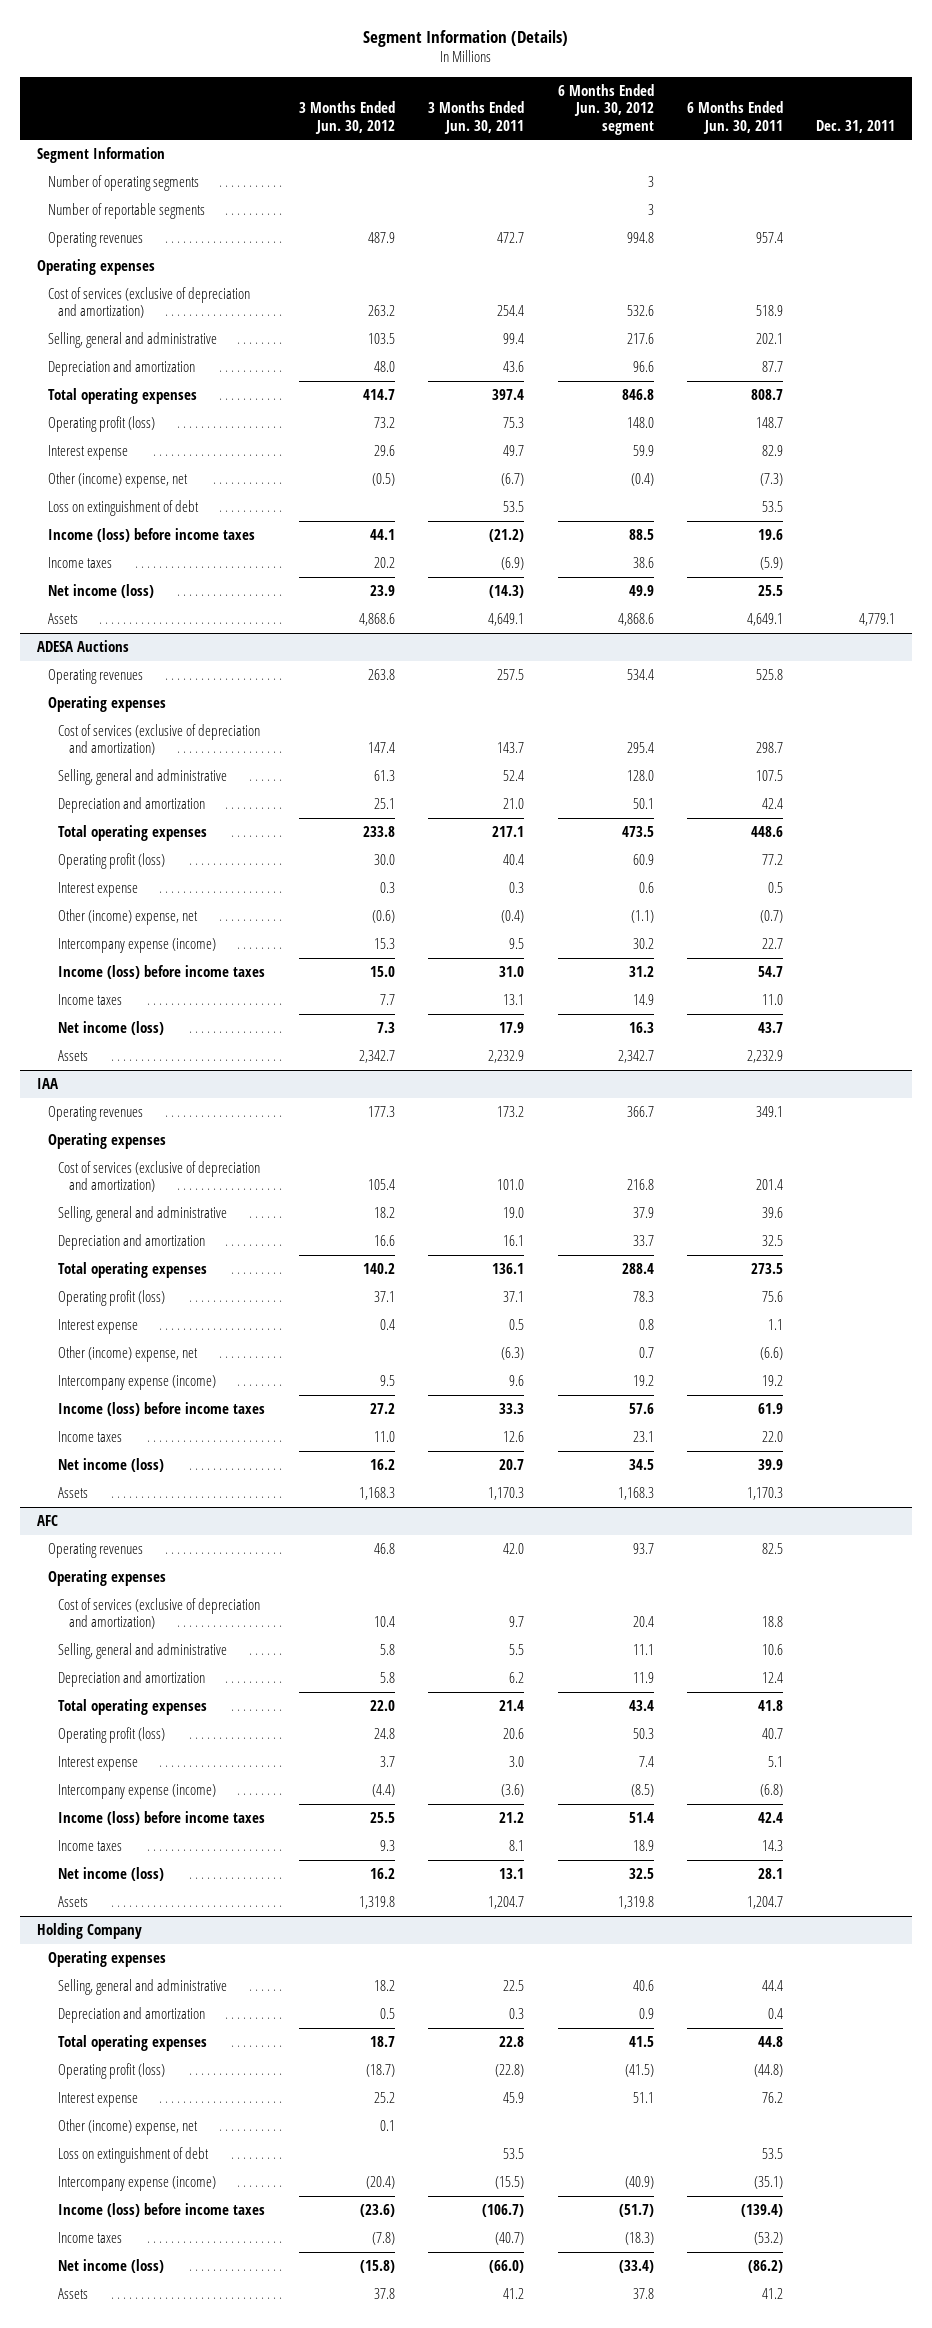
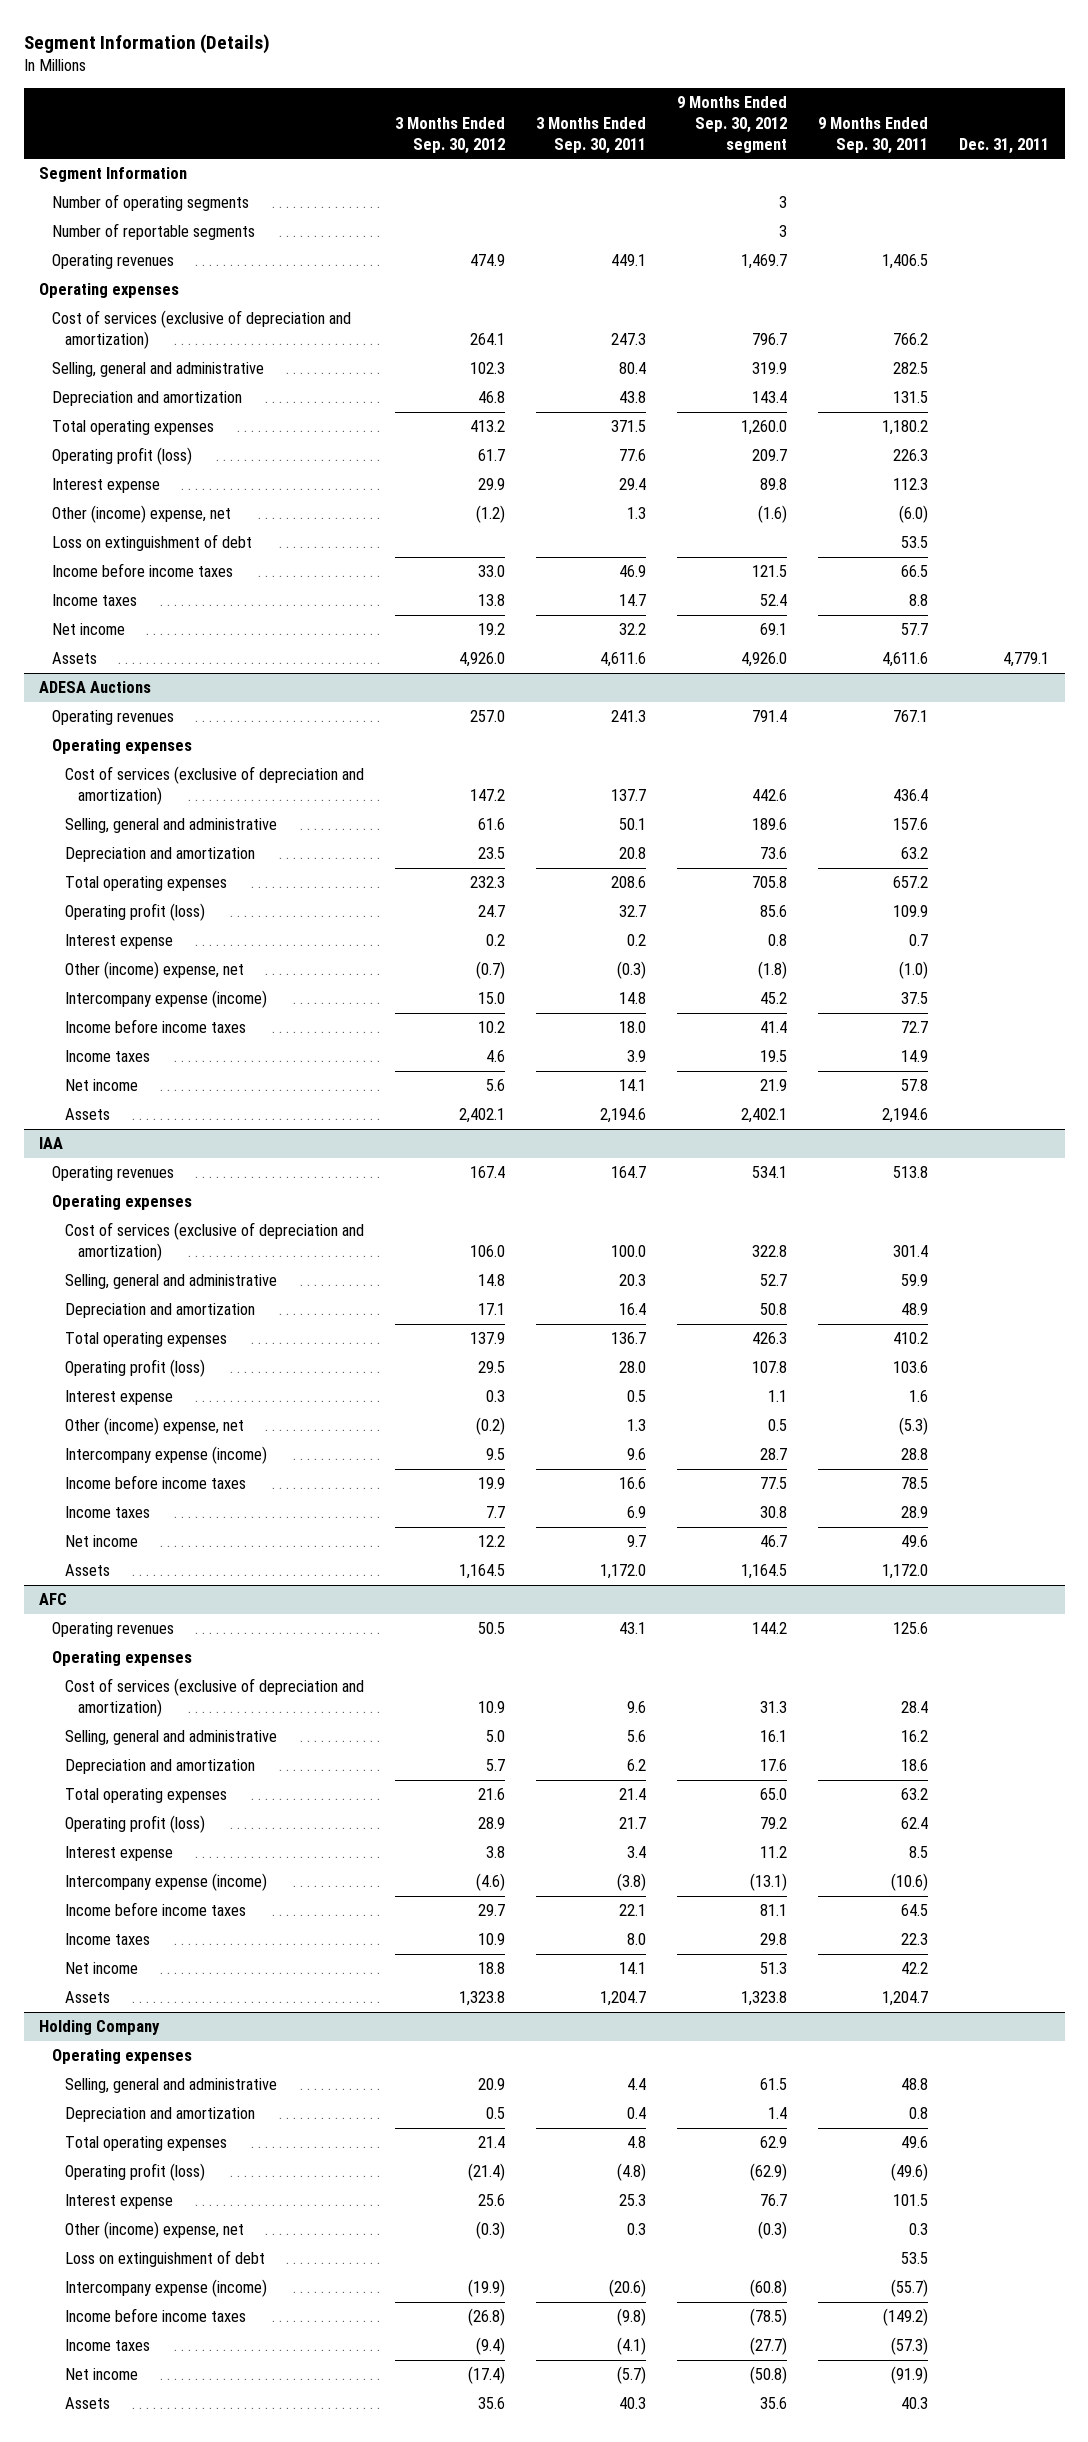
- | 3 Months Ended Jun. 30, 2012 | 3 Months Ended Jun. 30, 2011 | 6 Months Ended Jun. 30, 2012 segment | 6 Months Ended Jun. 30, 2011 | Dec. 31, 2011
+ | 3 Months Ended Sep. 30, 2012 | 3 Months Ended Sep. 30, 2011 | 9 Months Ended Sep. 30, 2012 segment | 9 Months Ended Sep. 30, 2011 | Dec. 31, 2011
- Income (loss) before income taxes | 44.1 | (21.2) | 88.5 | 19.6 |
+ Income before income taxes | 33.0 | 46.9 | 121.5 | 66.5 |
- Net income (loss) | 23.9 | (14.3) | 49.9 | 25.5 |
+ Net income | 19.2 | 32.2 | 69.1 | 57.7 |
@ ADESA Auctions
- Income (loss) before income taxes | 15.0 | 31.0 | 31.2 | 54.7 |
+ Income before income taxes | 10.2 | 18.0 | 41.4 | 72.7 |
- Net income (loss) | 7.3 | 17.9 | 16.3 | 43.7 |
+ Net income | 5.6 | 14.1 | 21.9 | 57.8 |
@ IAA
- Income (loss) before income taxes | 27.2 | 33.3 | 57.6 | 61.9 |
+ Income before income taxes | 19.9 | 16.6 | 77.5 | 78.5 |
- Net income (loss) | 16.2 | 20.7 | 34.5 | 39.9 |
+ Net income | 12.2 | 9.7 | 46.7 | 49.6 |
@ AFC
- Income (loss) before income taxes | 25.5 | 21.2 | 51.4 | 42.4 |
+ Income before income taxes | 29.7 | 22.1 | 81.1 | 64.5 |
- Net income (loss) | 16.2 | 13.1 | 32.5 | 28.1 |
+ Net income | 18.8 | 14.1 | 51.3 | 42.2 |
@ Holding Company
- Income (loss) before income taxes | (23.6) | (106.7) | (51.7) | (139.4) |
+ Income before income taxes | (26.8) | (9.8) | (78.5) | (149.2) |
- Net income (loss) | (15.8) | (66.0) | (33.4) | (86.2) |
+ Net income | (17.4) | (5.7) | (50.8) | (91.9) |

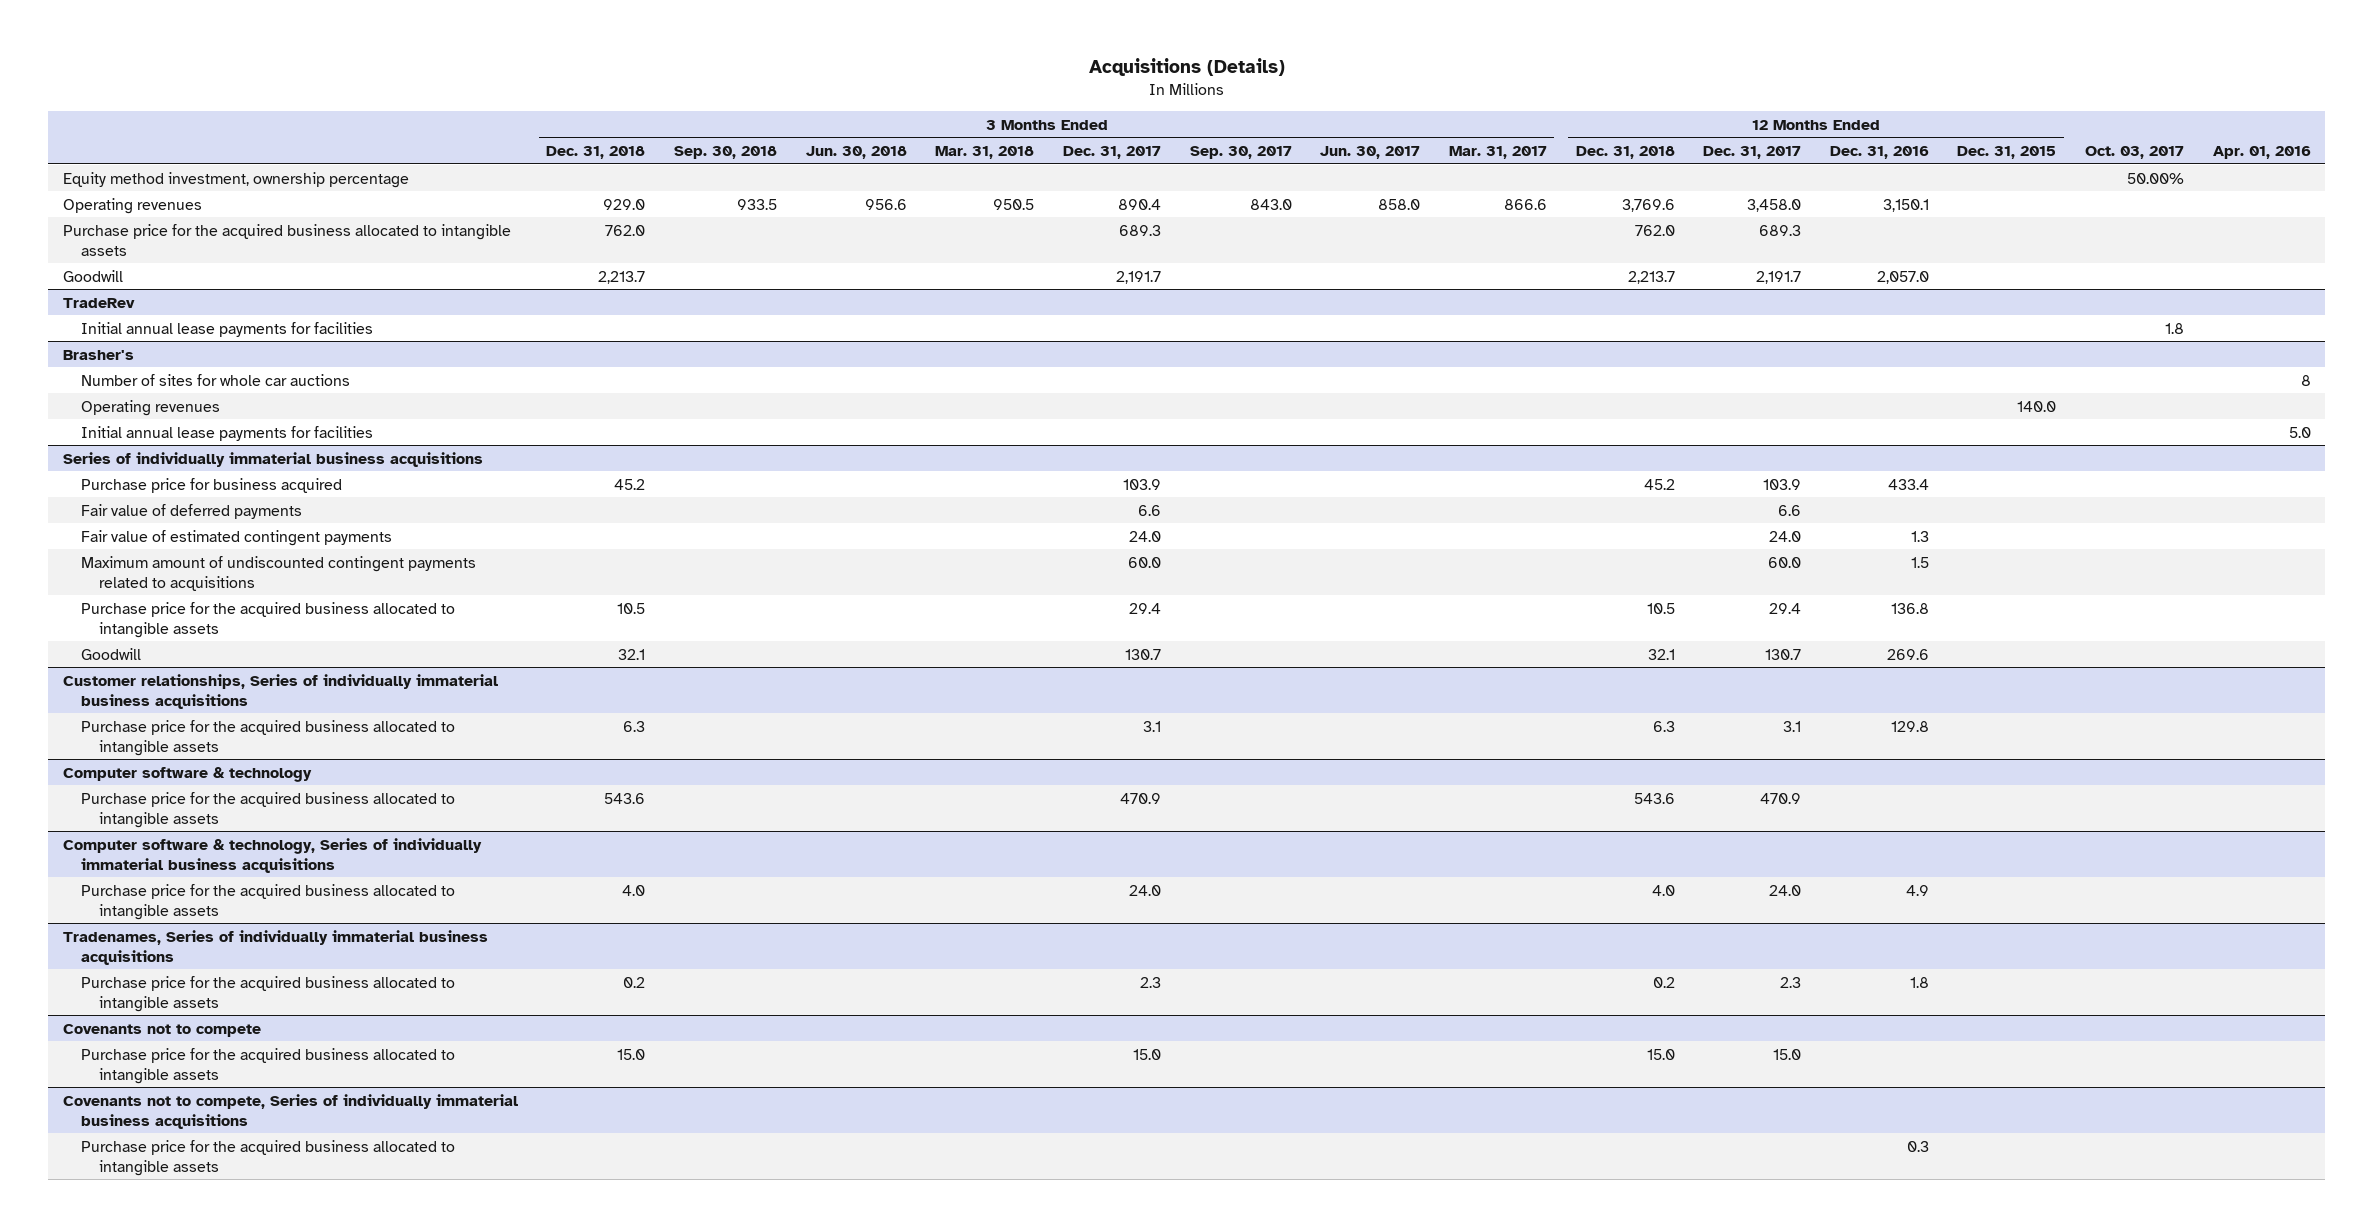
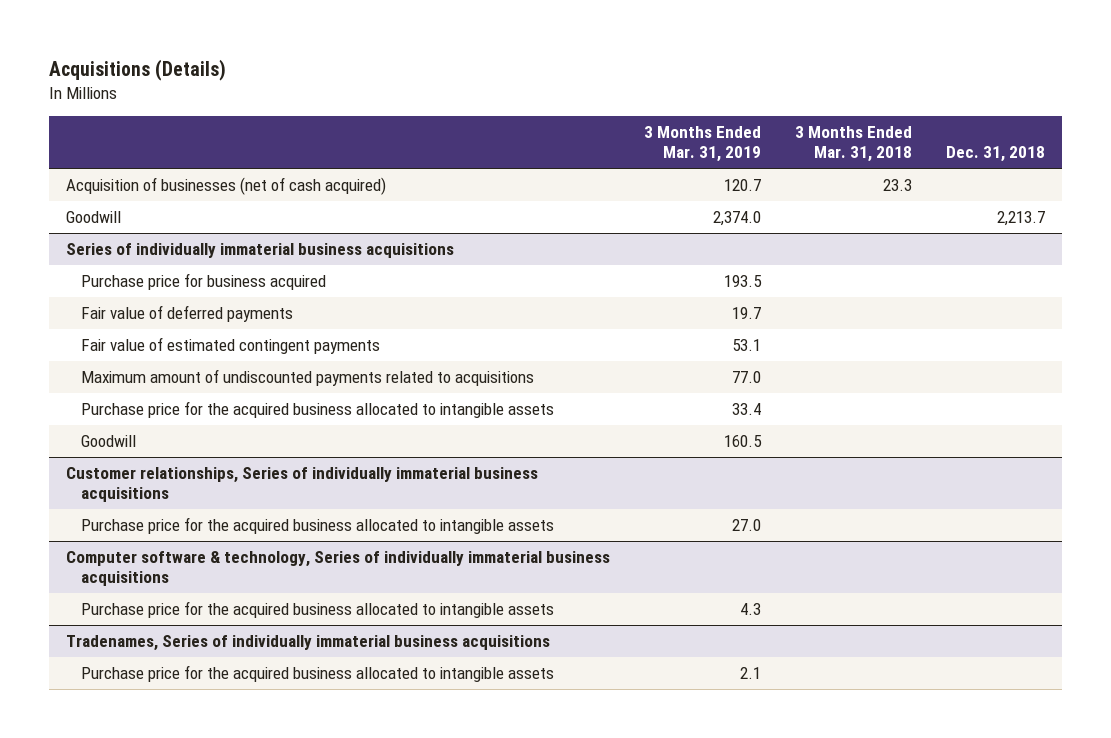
- | 3 Months Ended Dec. 31, 2018 | 3 Months Ended Sep. 30, 2018 | 3 Months Ended Jun. 30, 2018 | 3 Months Ended Mar. 31, 2018 | 3 Months Ended Dec. 31, 2017 | 3 Months Ended Sep. 30, 2017 | 3 Months Ended Jun. 30, 2017 | 3 Months Ended Mar. 31, 2017 | 12 Months Ended Dec. 31, 2018 | 12 Months Ended Dec. 31, 2017 | 12 Months Ended Dec. 31, 2016 | 12 Months Ended Dec. 31, 2015 | Oct. 03, 2017 | Apr. 01, 2016
+ | 3 Months Ended Mar. 31, 2019 | 3 Months Ended Mar. 31, 2018 | Dec. 31, 2018
- Equity method investment, ownership percentage | | | | | | | | | | | | | 50.00% |
- Operating revenues | 929.0 | 933.5 | 956.6 | 950.5 | 890.4 | 843.0 | 858.0 | 866.6 | 3,769.6 | 3,458.0 | 3,150.1 | | |
- Purchase price for the acquired business allocated to intangible assets | 762.0 | | | | 689.3 | | | | 762.0 | 689.3 | | | |
+ Acquisition of businesses (net of cash acquired) | 120.7 | 23.3 |
- TradeRev
- Initial annual lease payments for facilities | | | | | | | | | | | | | 1.8 |
- Brasher's
- Number of sites for whole car auctions | | | | | | | | | | | | | | 8
- Operating revenues | | | | | | | | | | | | 140.0 | |
- Initial annual lease payments for facilities | | | | | | | | | | | | | | 5.0
@ Series of individually immaterial business acquisitions
- Maximum amount of undiscounted contingent payments related to acquisitions | | | | | 60.0 | | | | | 60.0 | 1.5 | | |
+ Maximum amount of undiscounted payments related to acquisitions | 77.0 | |
- Computer software & technology
- Purchase price for the acquired business allocated to intangible assets | 543.6 | | | | 470.9 | | | | 543.6 | 470.9 | | | |
- Covenants not to compete
- Purchase price for the acquired business allocated to intangible assets | 15.0 | | | | 15.0 | | | | 15.0 | 15.0 | | | |
- Covenants not to compete, Series of individually immaterial business acquisitions
- Purchase price for the acquired business allocated to intangible assets | | | | | | | | | | | 0.3 | | |

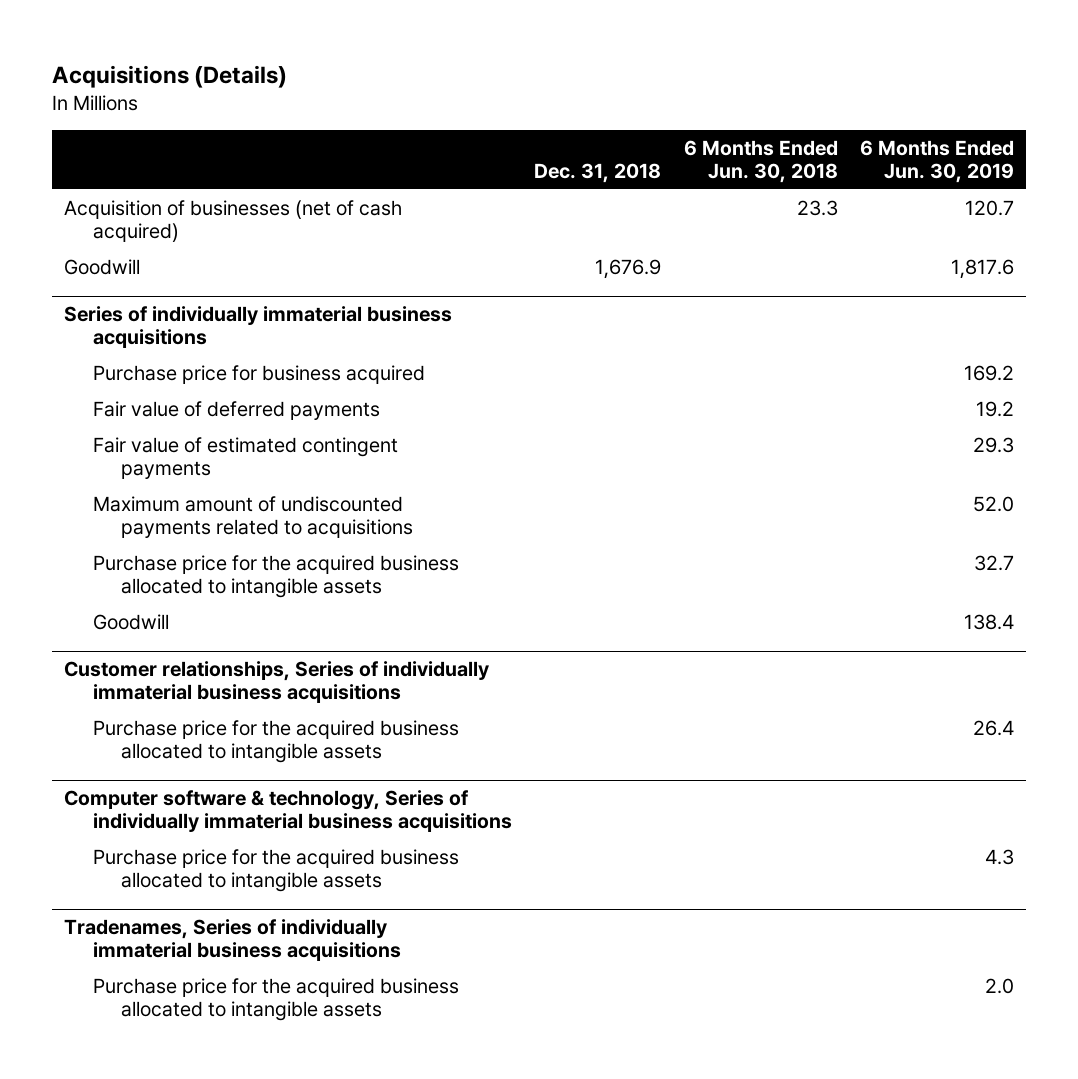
- | 3 Months Ended Mar. 31, 2019 | 3 Months Ended Mar. 31, 2018 | Dec. 31, 2018
+ | Dec. 31, 2018 | 6 Months Ended Jun. 30, 2018 | 6 Months Ended Jun. 30, 2019
- Goodwill | 2,374.0 | | 2,213.7
+ Goodwill | 1,676.9 | | 1,817.6

